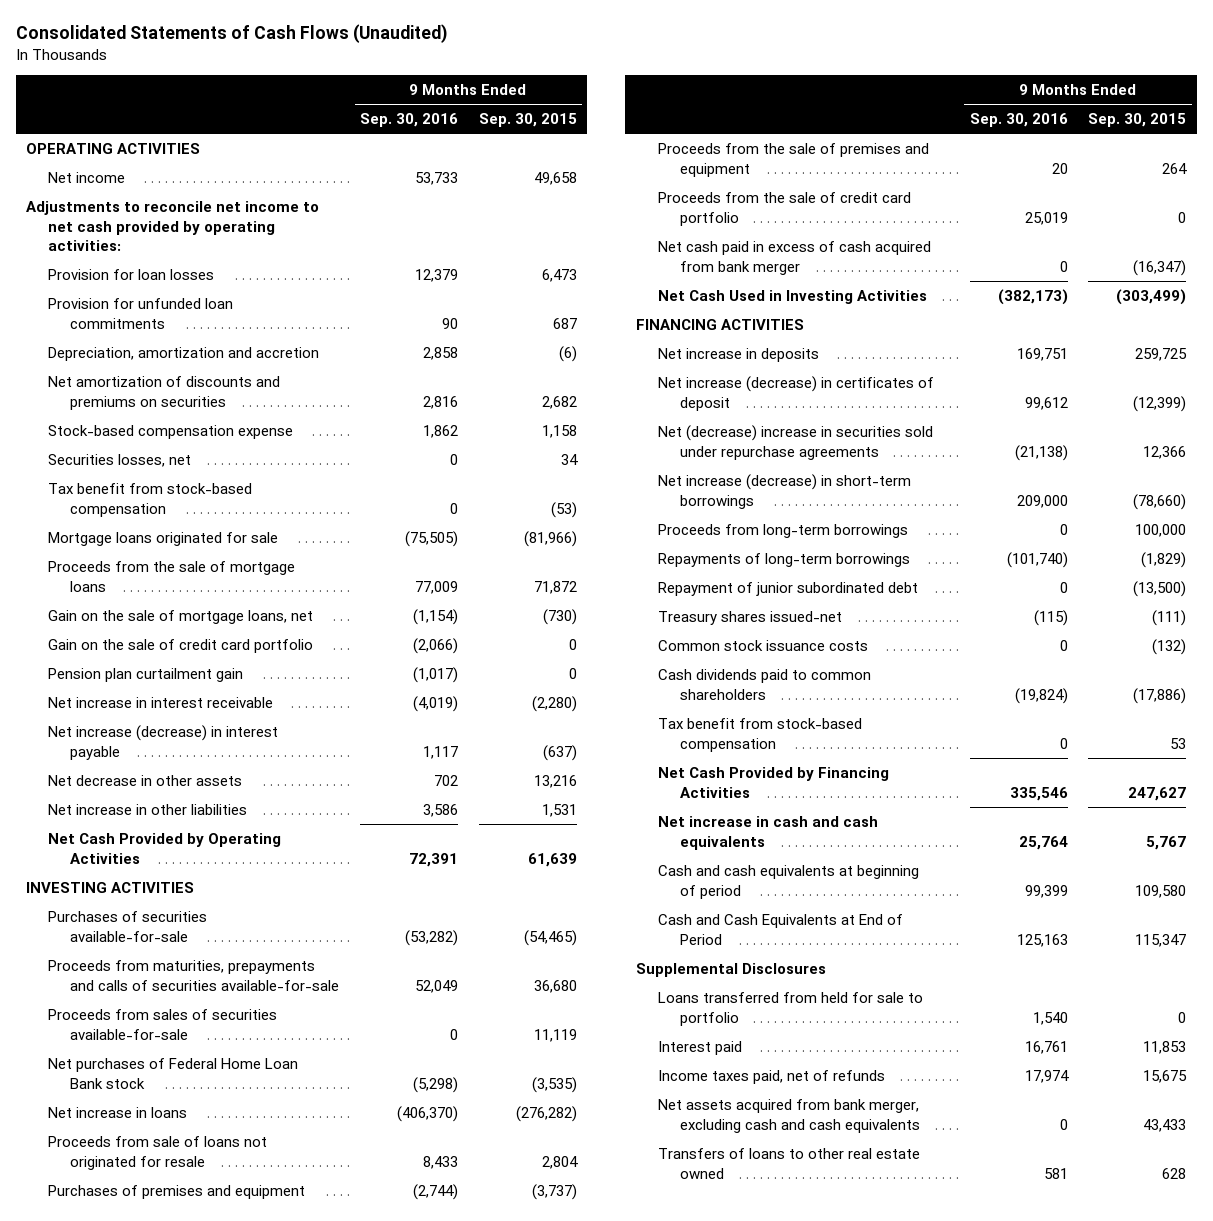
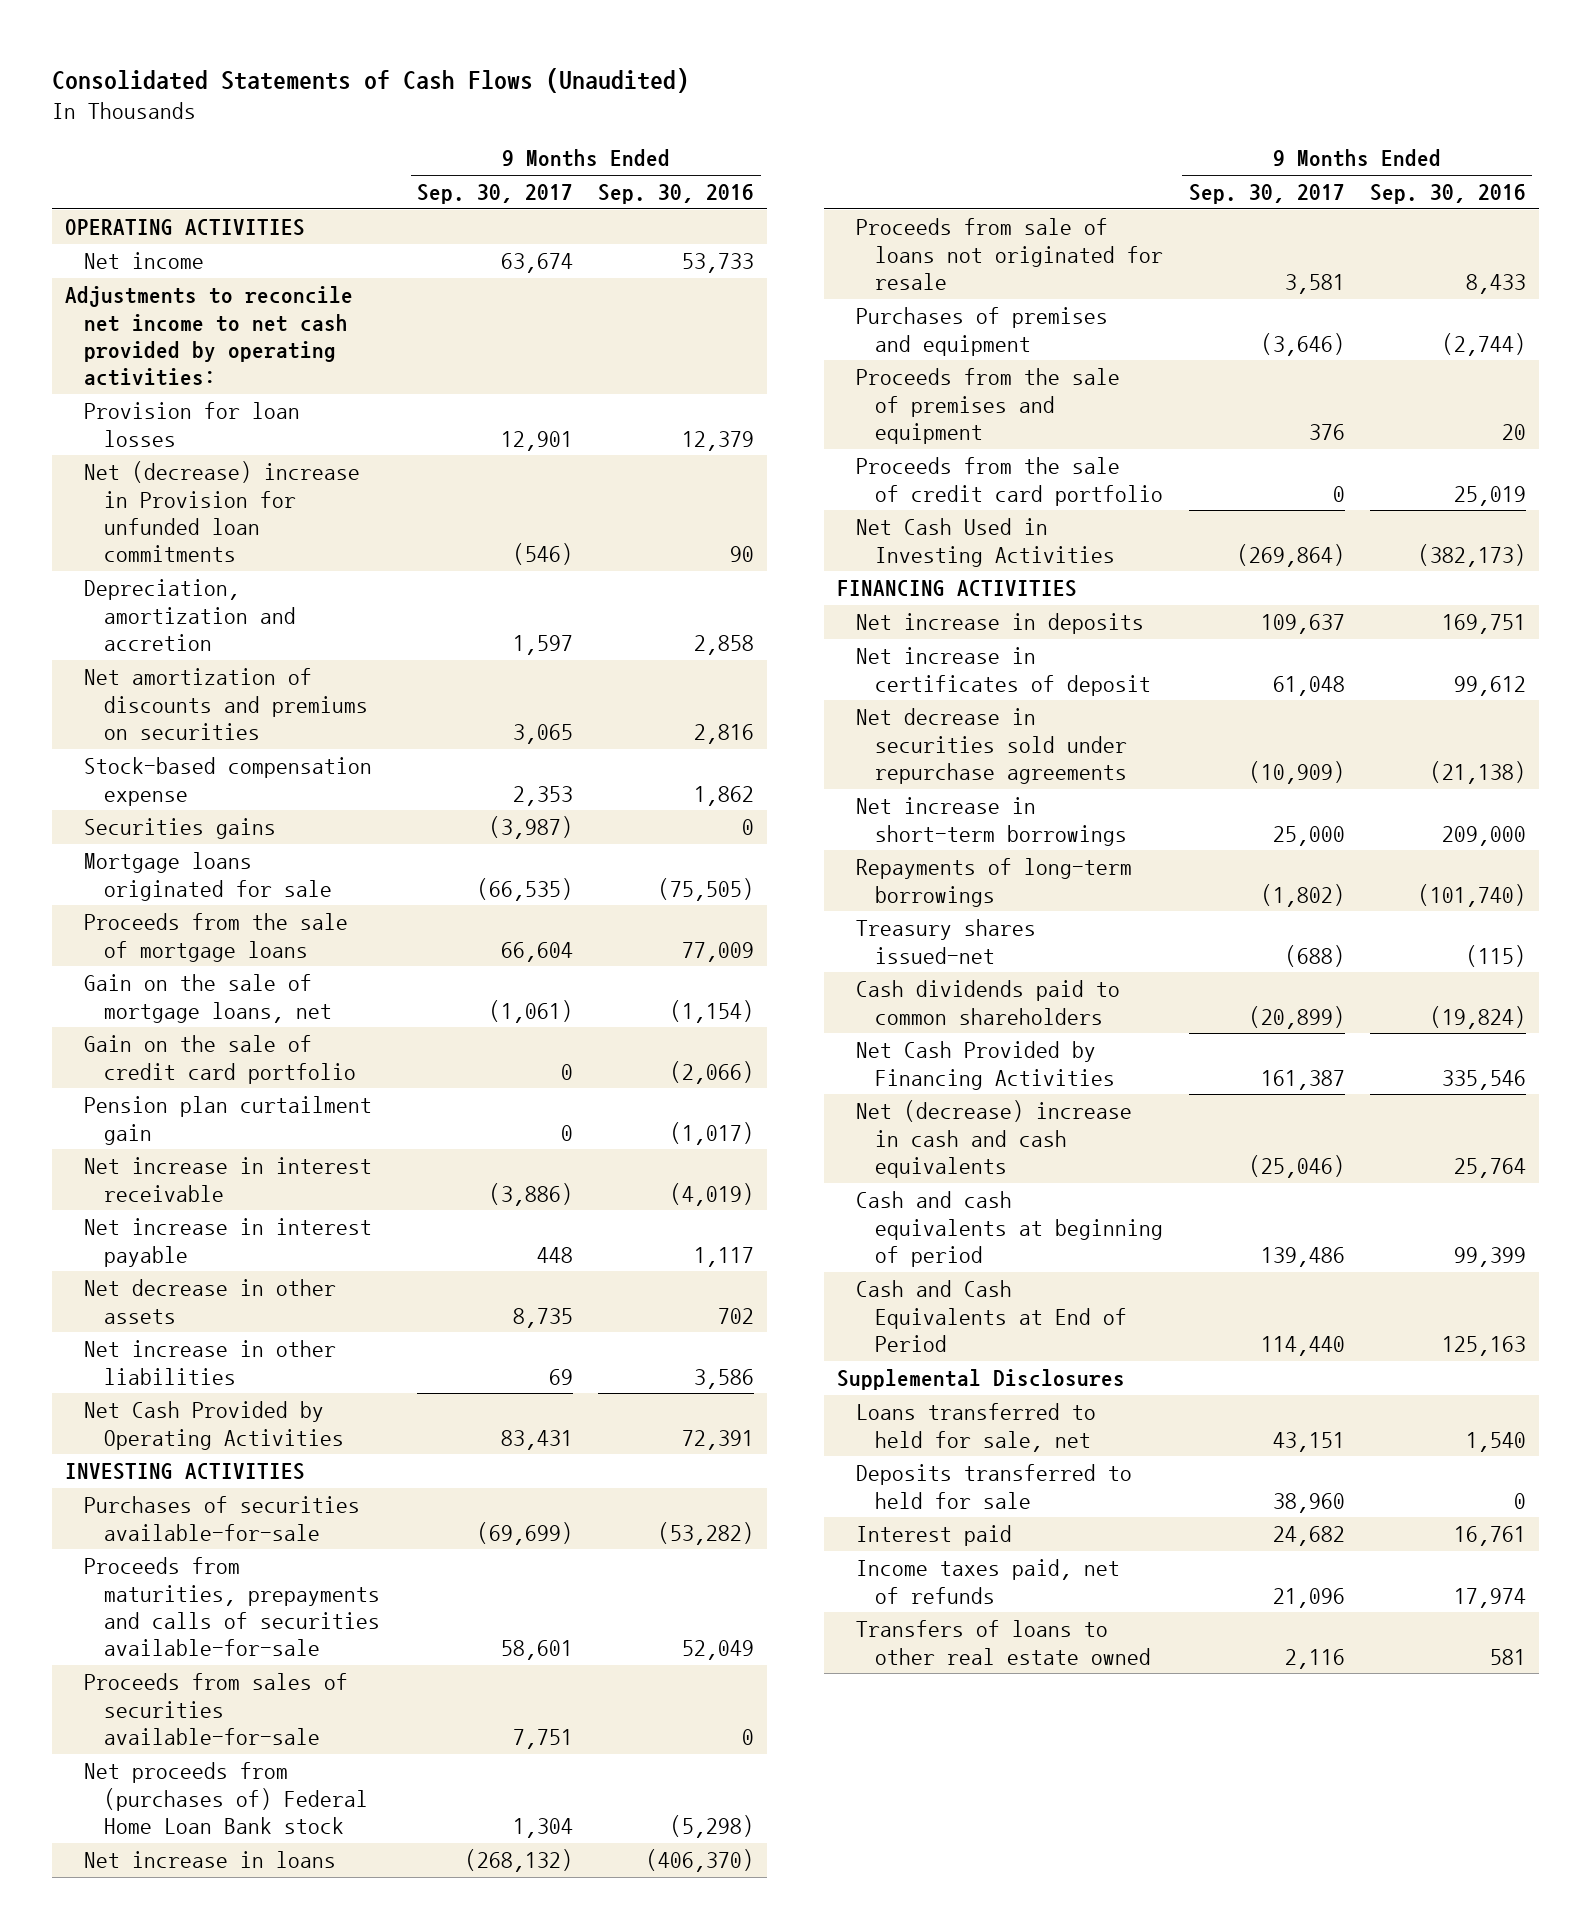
- | 9 Months Ended Sep. 30, 2016 | 9 Months Ended Sep. 30, 2015
+ | 9 Months Ended Sep. 30, 2017 | 9 Months Ended Sep. 30, 2016
- Provision for unfunded loan commitments | 90 | 687
+ Net (decrease) increase in Provision for unfunded loan commitments | (546) | 90
- Securities losses, net | 0 | 34
- Tax benefit from stock-based compensation | 0 | (53)
+ Securities gains | (3,987) | 0
- Net increase (decrease) in interest payable | 1,117 | (637)
+ Net increase in interest payable | 448 | 1,117
- Net purchases of Federal Home Loan Bank stock | (5,298) | (3,535)
+ Net proceeds from (purchases of) Federal Home Loan Bank stock | 1,304 | (5,298)
- Net cash paid in excess of cash acquired from bank merger | 0 | (16,347)
- Net increase (decrease) in certificates of deposit | 99,612 | (12,399)
- Net (decrease) increase in securities sold under repurchase agreements | (21,138) | 12,366
- Net increase (decrease) in short-term borrowings | 209,000 | (78,660)
- Proceeds from long-term borrowings | 0 | 100,000
+ Net increase in certificates of deposit | 61,048 | 99,612
+ Net decrease in securities sold under repurchase agreements | (10,909) | (21,138)
+ Net increase in short-term borrowings | 25,000 | 209,000
- Repayment of junior subordinated debt | 0 | (13,500)
- Common stock issuance costs | 0 | (132)
- Tax benefit from stock-based compensation | 0 | 53
- Net increase in cash and cash equivalents | 25,764 | 5,767
+ Net (decrease) increase in cash and cash equivalents | (25,046) | 25,764
- Loans transferred from held for sale to portfolio | 1,540 | 0
+ Loans transferred to held for sale, net | 43,151 | 1,540
+ Deposits transferred to held for sale | 38,960 | 0
- Net assets acquired from bank merger, excluding cash and cash equivalents | 0 | 43,433

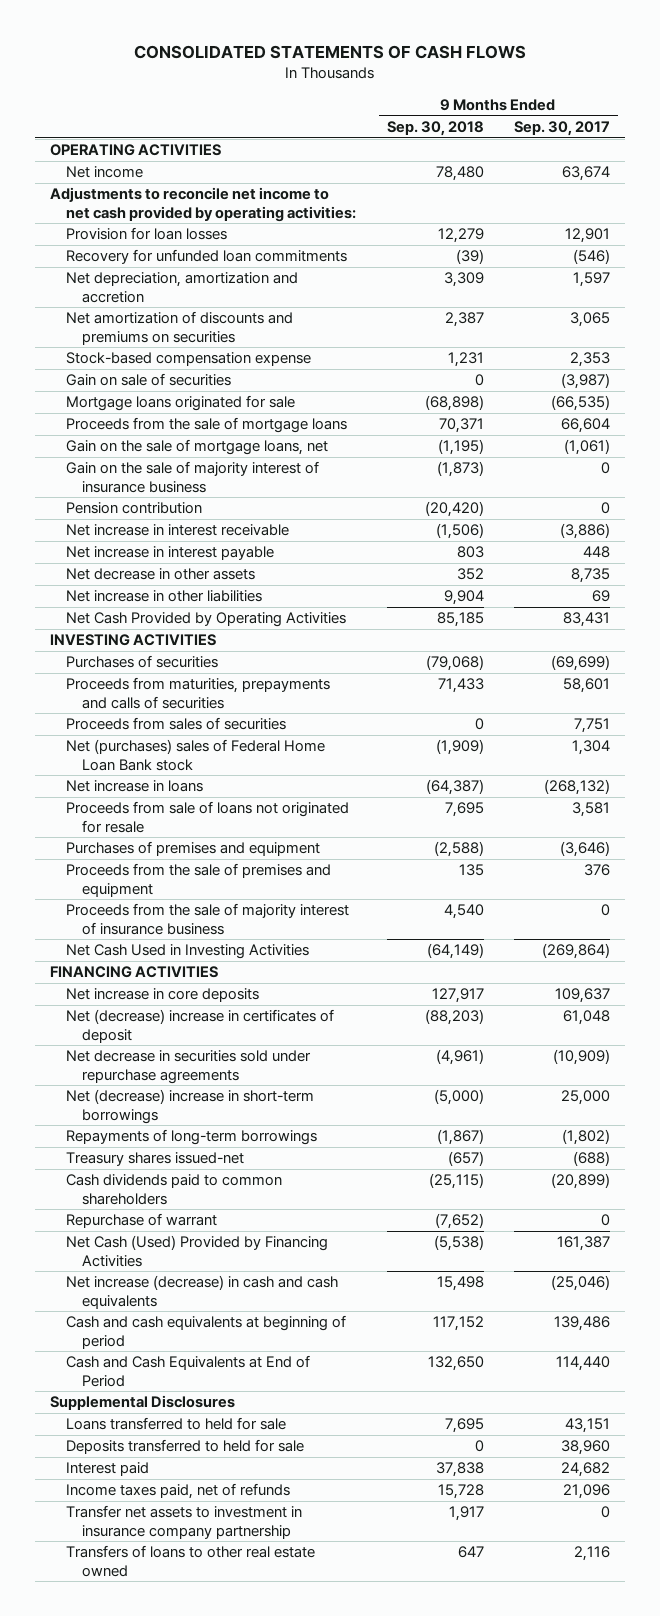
- Consolidated Statements of Cash Flows (Unaudited)
+ CONSOLIDATED STATEMENTS OF CASH FLOWS
- | 9 Months Ended Sep. 30, 2017 | 9 Months Ended Sep. 30, 2016
+ | 9 Months Ended Sep. 30, 2018 | 9 Months Ended Sep. 30, 2017
- Net (decrease) increase in Provision for unfunded loan commitments | (546) | 90
- Depreciation, amortization and accretion | 1,597 | 2,858
+ Recovery for unfunded loan commitments | (39) | (546)
+ Net depreciation, amortization and accretion | 3,309 | 1,597
- Securities gains | (3,987) | 0
+ Gain on sale of securities | 0 | (3,987)
- Gain on the sale of credit card portfolio | 0 | (2,066)
- Pension plan curtailment gain | 0 | (1,017)
+ Gain on the sale of majority interest of insurance business | (1,873) | 0
+ Pension contribution | (20,420) | 0
- Purchases of securities available-for-sale | (69,699) | (53,282)
- Proceeds from maturities, prepayments and calls of securities available-for-sale | 58,601 | 52,049
- Proceeds from sales of securities available-for-sale | 7,751 | 0
- Net proceeds from (purchases of) Federal Home Loan Bank stock | 1,304 | (5,298)
+ Purchases of securities | (79,068) | (69,699)
+ Proceeds from maturities, prepayments and calls of securities | 71,433 | 58,601
+ Proceeds from sales of securities | 0 | 7,751
+ Net (purchases) sales of Federal Home Loan Bank stock | (1,909) | 1,304
- Proceeds from the sale of credit card portfolio | 0 | 25,019
+ Proceeds from the sale of majority interest of insurance business | 4,540 | 0
- Net increase in deposits | 109,637 | 169,751
- Net increase in certificates of deposit | 61,048 | 99,612
+ Net increase in core deposits | 127,917 | 109,637
+ Net (decrease) increase in certificates of deposit | (88,203) | 61,048
- Net increase in short-term borrowings | 25,000 | 209,000
+ Net (decrease) increase in short-term borrowings | (5,000) | 25,000
- Net Cash Provided by Financing Activities | 161,387 | 335,546
- Net (decrease) increase in cash and cash equivalents | (25,046) | 25,764
+ Repurchase of warrant | (7,652) | 0
+ Net Cash (Used) Provided by Financing Activities | (5,538) | 161,387
+ Net increase (decrease) in cash and cash equivalents | 15,498 | (25,046)
- Loans transferred to held for sale, net | 43,151 | 1,540
+ Loans transferred to held for sale | 7,695 | 43,151
+ Transfer net assets to investment in insurance company partnership | 1,917 | 0

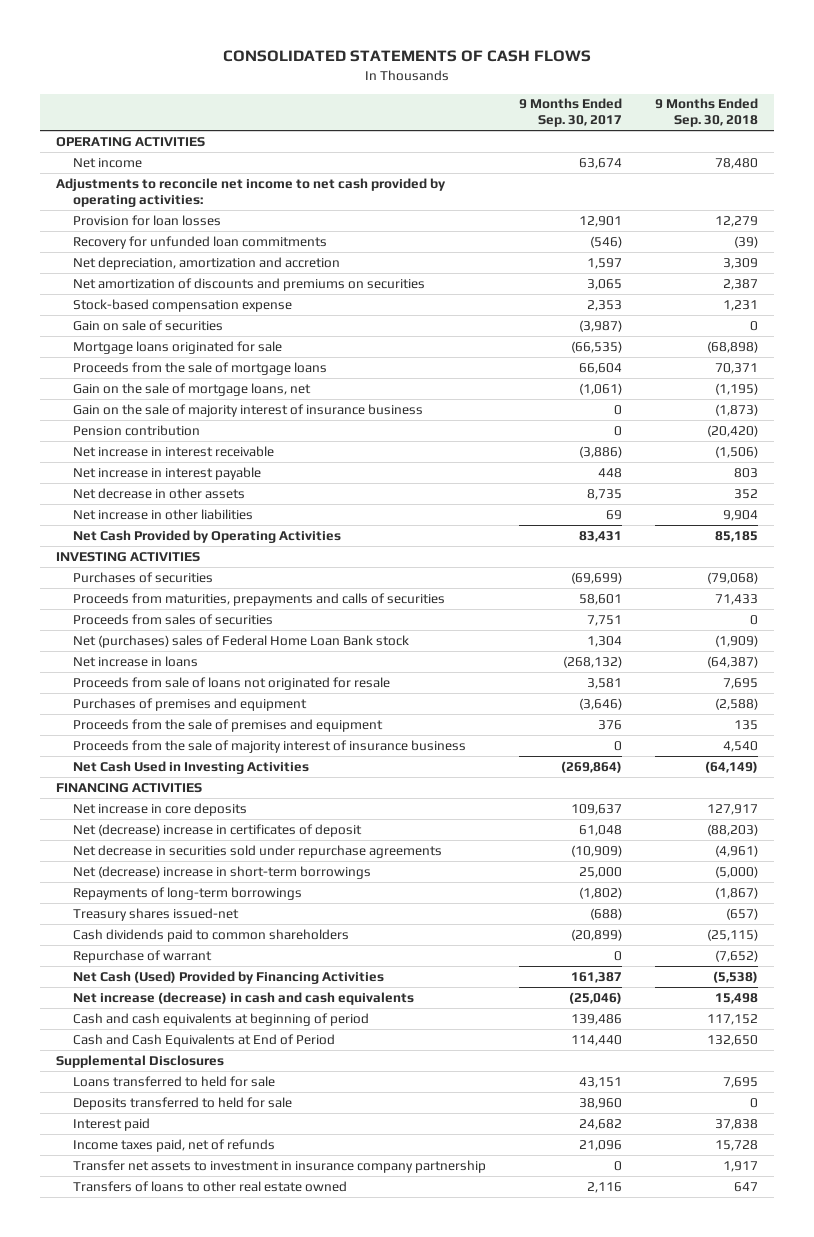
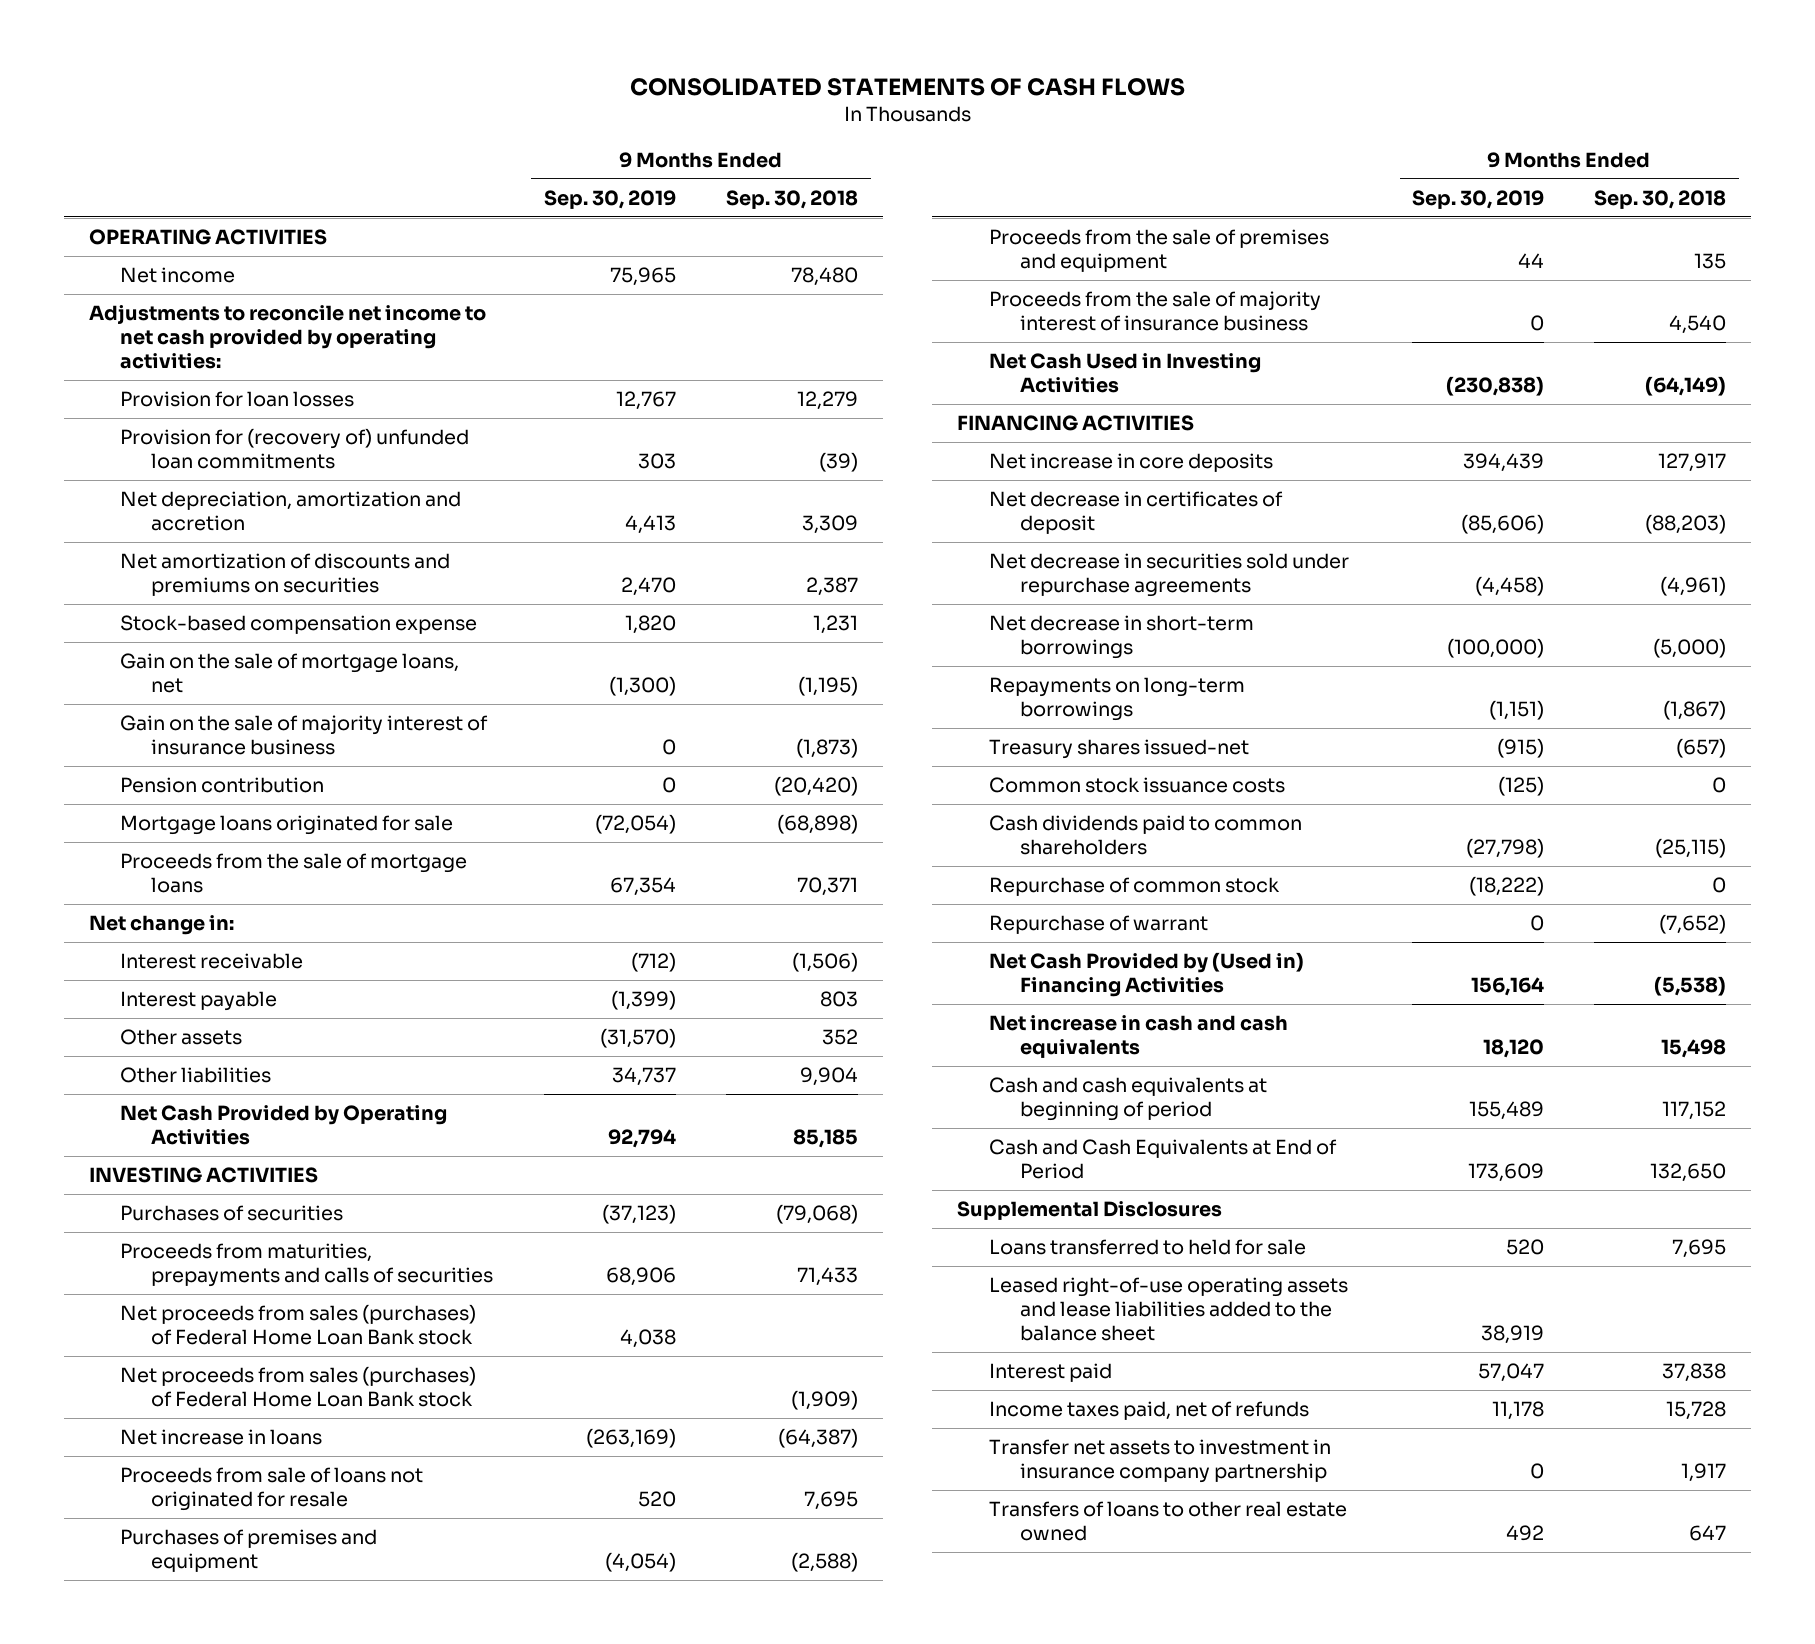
- | 9 Months Ended Sep. 30, 2017 | 9 Months Ended Sep. 30, 2018
+ | 9 Months Ended Sep. 30, 2019 | 9 Months Ended Sep. 30, 2018
- Recovery for unfunded loan commitments | (546) | (39)
+ Provision for (recovery of) unfunded loan commitments | 303 | (39)
- Gain on sale of securities | (3,987) | 0
- Net increase in interest receivable | (3,886) | (1,506)
- Net increase in interest payable | 448 | 803
- Net decrease in other assets | 8,735 | 352
- Net increase in other liabilities | 69 | 9,904
moved down: Mortgage loans originated for sale | (72,054) | (68,898)
moved down: Proceeds from the sale of mortgage loans | 67,354 | 70,371
+ Net change in:
+ Interest receivable | (712) | (1,506)
+ Interest payable | (1,399) | 803
+ Other assets | (31,570) | 352
+ Other liabilities | 34,737 | 9,904
- Proceeds from sales of securities | 7,751 | 0
- Net (purchases) sales of Federal Home Loan Bank stock | 1,304 | (1,909)
+ Net proceeds from sales (purchases) of Federal Home Loan Bank stock | 4,038 |
+ Net proceeds from sales (purchases) of Federal Home Loan Bank stock | | (1,909)
- Net (decrease) increase in certificates of deposit | 61,048 | (88,203)
+ Net decrease in certificates of deposit | (85,606) | (88,203)
- Net (decrease) increase in short-term borrowings | 25,000 | (5,000)
- Repayments of long-term borrowings | (1,802) | (1,867)
+ Net decrease in short-term borrowings | (100,000) | (5,000)
+ Repayments on long-term borrowings | (1,151) | (1,867)
+ Common stock issuance costs | (125) | 0
+ Repurchase of common stock | (18,222) | 0
- Net Cash (Used) Provided by Financing Activities | 161,387 | (5,538)
- Net increase (decrease) in cash and cash equivalents | (25,046) | 15,498
+ Net Cash Provided by (Used in) Financing Activities | 156,164 | (5,538)
+ Net increase in cash and cash equivalents | 18,120 | 15,498
- Deposits transferred to held for sale | 38,960 | 0
+ Leased right-of-use operating assets and lease liabilities added to the balance sheet | 38,919 |

